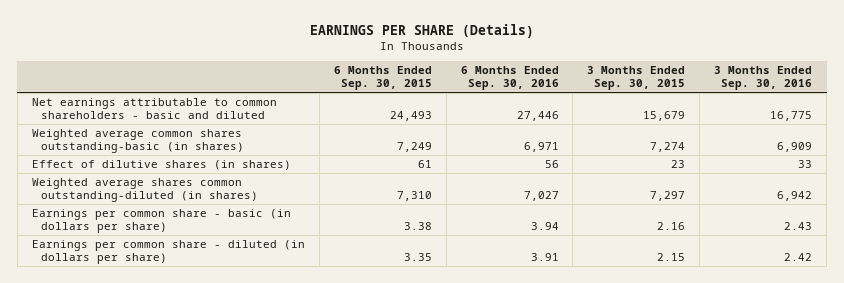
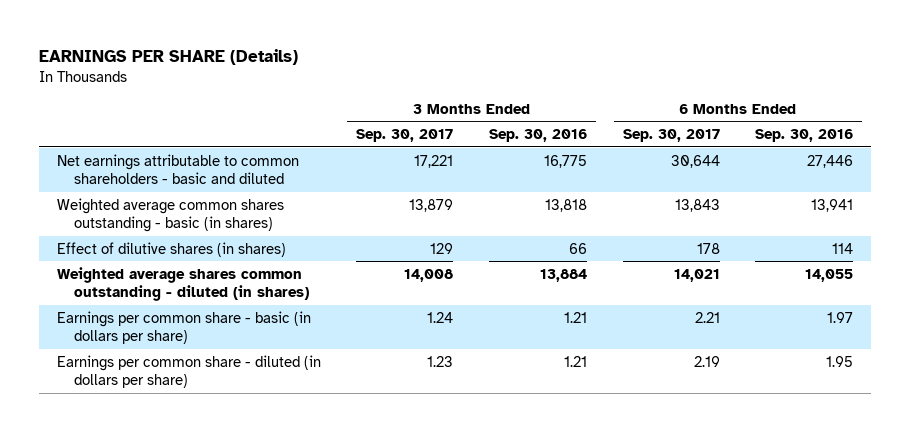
- | 6 Months Ended Sep. 30, 2015 | 6 Months Ended Sep. 30, 2016 | 3 Months Ended Sep. 30, 2015 | 3 Months Ended Sep. 30, 2016
+ | 3 Months Ended Sep. 30, 2017 | 3 Months Ended Sep. 30, 2016 | 6 Months Ended Sep. 30, 2017 | 6 Months Ended Sep. 30, 2016
- Weighted average common shares outstanding-basic (in shares) | 7,249 | 6,971 | 7,274 | 6,909
- Effect of dilutive shares (in shares) | 61 | 56 | 23 | 33
- Weighted average shares common outstanding-diluted (in shares) | 7,310 | 7,027 | 7,297 | 6,942
- Earnings per common share - basic (in dollars per share) | 3.38 | 3.94 | 2.16 | 2.43
- Earnings per common share - diluted (in dollars per share) | 3.35 | 3.91 | 2.15 | 2.42
+ Weighted average common shares outstanding - basic (in shares) | 13,879 | 13,818 | 13,843 | 13,941
+ Effect of dilutive shares (in shares) | 129 | 66 | 178 | 114
+ Weighted average shares common outstanding - diluted (in shares) | 14,008 | 13,884 | 14,021 | 14,055
+ Earnings per common share - basic (in dollars per share) | 1.24 | 1.21 | 2.21 | 1.97
+ Earnings per common share - diluted (in dollars per share) | 1.23 | 1.21 | 2.19 | 1.95

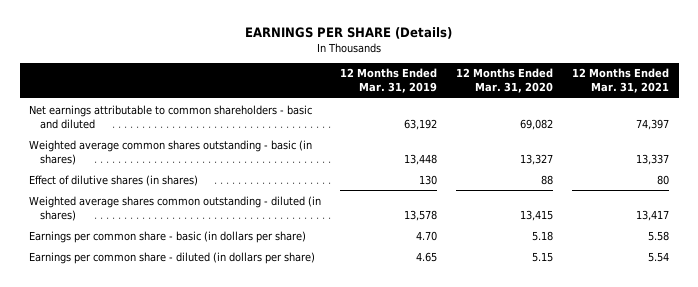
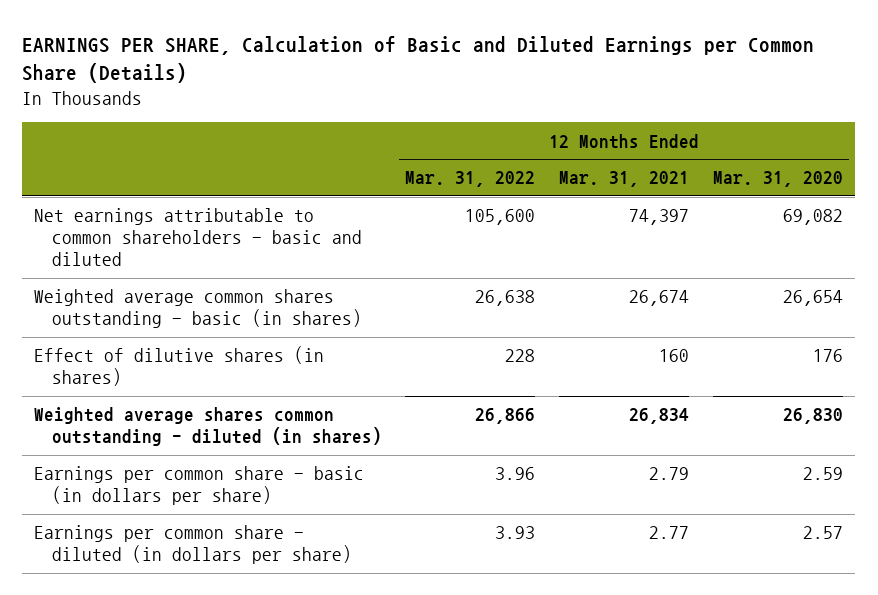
- EARNINGS PER SHARE (Details)
+ EARNINGS PER SHARE, Calculation of Basic and Diluted Earnings per Common Share (Details)
- | 12 Months Ended Mar. 31, 2019 | 12 Months Ended Mar. 31, 2020 | 12 Months Ended Mar. 31, 2021
+ | 12 Months Ended Mar. 31, 2022 | 12 Months Ended Mar. 31, 2021 | 12 Months Ended Mar. 31, 2020
- Weighted average common shares outstanding - basic (in shares) | 13,448 | 13,327 | 13,337
- Effect of dilutive shares (in shares) | 130 | 88 | 80
- Weighted average shares common outstanding - diluted (in shares) | 13,578 | 13,415 | 13,417
- Earnings per common share - basic (in dollars per share) | 4.70 | 5.18 | 5.58
- Earnings per common share - diluted (in dollars per share) | 4.65 | 5.15 | 5.54
+ Weighted average common shares outstanding - basic (in shares) | 26,638 | 26,674 | 26,654
+ Effect of dilutive shares (in shares) | 228 | 160 | 176
+ Weighted average shares common outstanding - diluted (in shares) | 26,866 | 26,834 | 26,830
+ Earnings per common share - basic (in dollars per share) | 3.96 | 2.79 | 2.59
+ Earnings per common share - diluted (in dollars per share) | 3.93 | 2.77 | 2.57

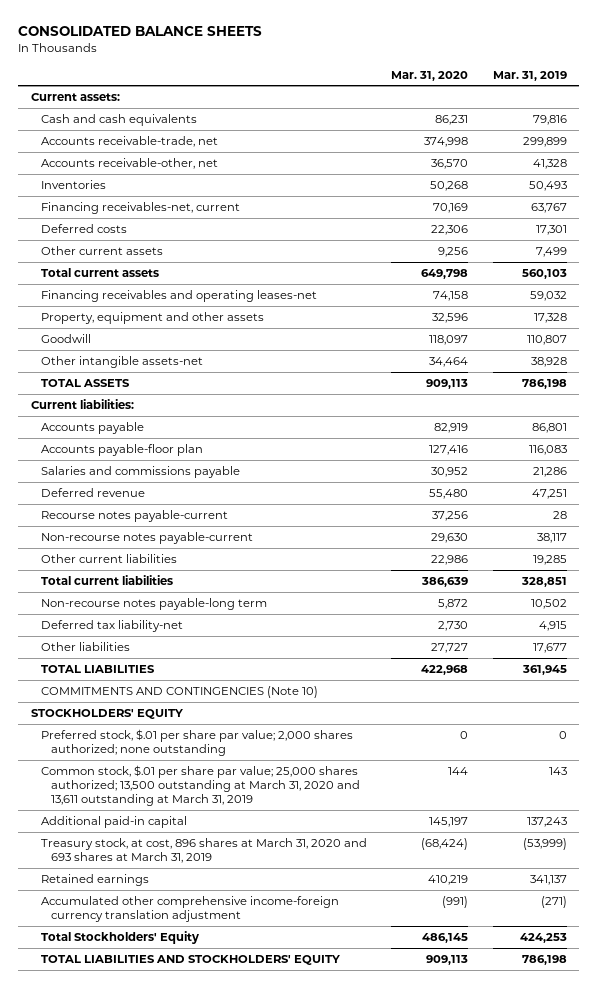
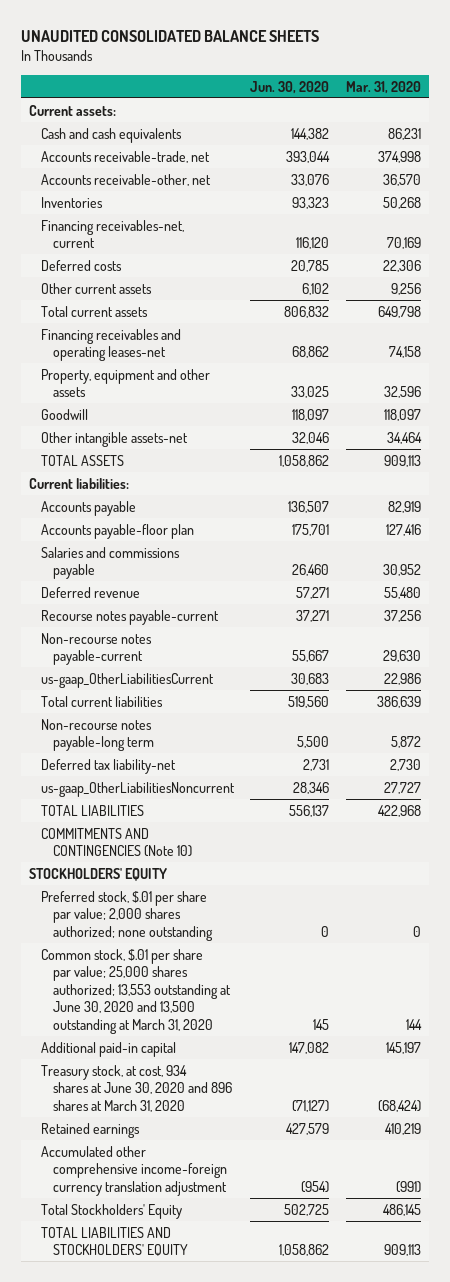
- CONSOLIDATED BALANCE SHEETS
+ UNAUDITED CONSOLIDATED BALANCE SHEETS
- | Mar. 31, 2020 | Mar. 31, 2019
+ | Jun. 30, 2020 | Mar. 31, 2020
- Other current liabilities | 22,986 | 19,285
+ us-gaap_OtherLiabilitiesCurrent | 30,683 | 22,986
- Other liabilities | 27,727 | 17,677
+ us-gaap_OtherLiabilitiesNoncurrent | 28,346 | 27,727
- Common stock, $.01 per share par value; 25,000 shares authorized; 13,500 outstanding at March 31, 2020 and 13,611 outstanding at March 31, 2019 | 144 | 143
+ Common stock, $.01 per share par value; 25,000 shares authorized; 13,553 outstanding at June 30, 2020 and 13,500 outstanding at March 31, 2020 | 145 | 144
- Treasury stock, at cost, 896 shares at March 31, 2020 and 693 shares at March 31, 2019 | (68,424) | (53,999)
+ Treasury stock, at cost, 934 shares at June 30, 2020 and 896 shares at March 31, 2020 | (71,127) | (68,424)

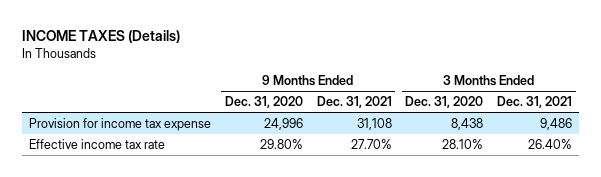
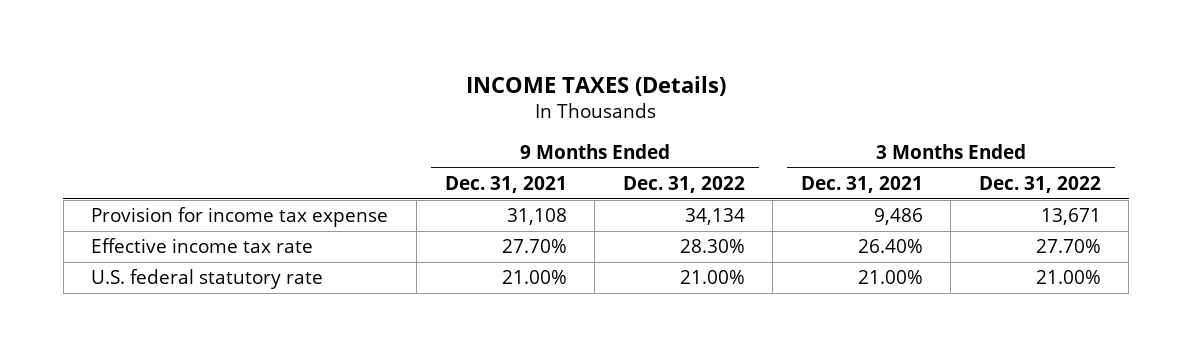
- | 9 Months Ended Dec. 31, 2020 | 9 Months Ended Dec. 31, 2021 | 3 Months Ended Dec. 31, 2020 | 3 Months Ended Dec. 31, 2021
+ | 9 Months Ended Dec. 31, 2021 | 9 Months Ended Dec. 31, 2022 | 3 Months Ended Dec. 31, 2021 | 3 Months Ended Dec. 31, 2022
+ U.S. federal statutory rate | 21.00% | 21.00% | 21.00% | 21.00%

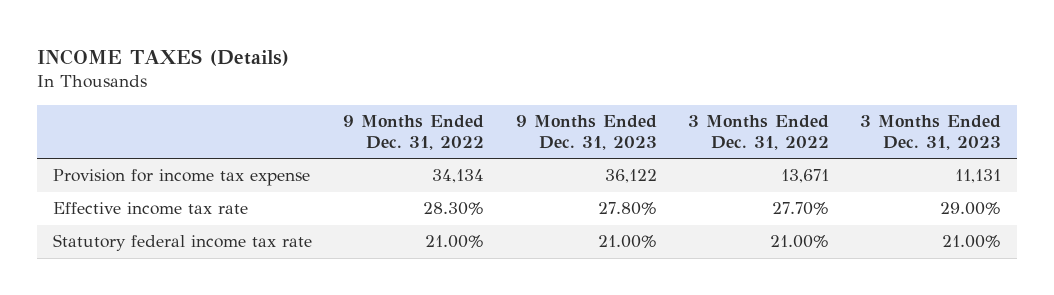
- | 9 Months Ended Dec. 31, 2021 | 9 Months Ended Dec. 31, 2022 | 3 Months Ended Dec. 31, 2021 | 3 Months Ended Dec. 31, 2022
+ | 9 Months Ended Dec. 31, 2022 | 9 Months Ended Dec. 31, 2023 | 3 Months Ended Dec. 31, 2022 | 3 Months Ended Dec. 31, 2023
- U.S. federal statutory rate | 21.00% | 21.00% | 21.00% | 21.00%
+ Statutory federal income tax rate | 21.00% | 21.00% | 21.00% | 21.00%

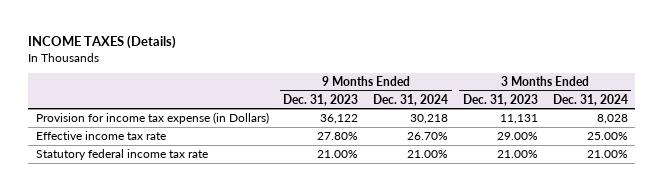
- | 9 Months Ended Dec. 31, 2022 | 9 Months Ended Dec. 31, 2023 | 3 Months Ended Dec. 31, 2022 | 3 Months Ended Dec. 31, 2023
+ | 9 Months Ended Dec. 31, 2023 | 9 Months Ended Dec. 31, 2024 | 3 Months Ended Dec. 31, 2023 | 3 Months Ended Dec. 31, 2024
- Provision for income tax expense | 34,134 | 36,122 | 13,671 | 11,131
+ Provision for income tax expense (in Dollars) | 36,122 | 30,218 | 11,131 | 8,028

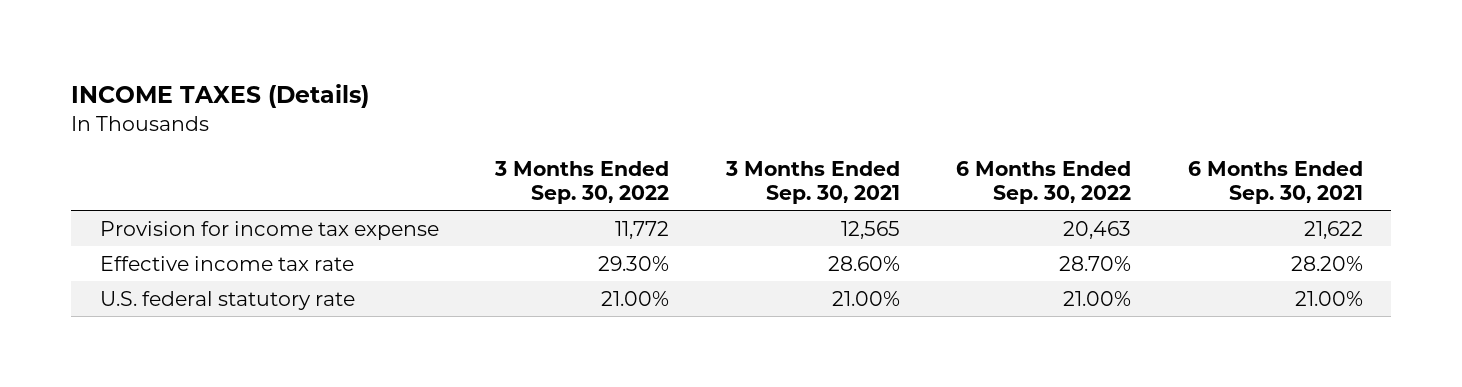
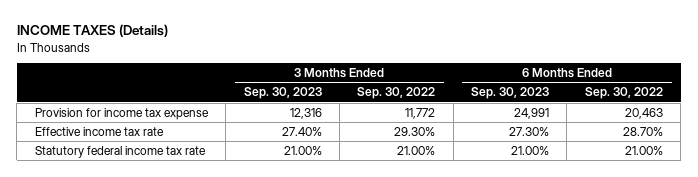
- | 3 Months Ended Sep. 30, 2022 | 3 Months Ended Sep. 30, 2021 | 6 Months Ended Sep. 30, 2022 | 6 Months Ended Sep. 30, 2021
+ | 3 Months Ended Sep. 30, 2023 | 3 Months Ended Sep. 30, 2022 | 6 Months Ended Sep. 30, 2023 | 6 Months Ended Sep. 30, 2022
- U.S. federal statutory rate | 21.00% | 21.00% | 21.00% | 21.00%
+ Statutory federal income tax rate | 21.00% | 21.00% | 21.00% | 21.00%

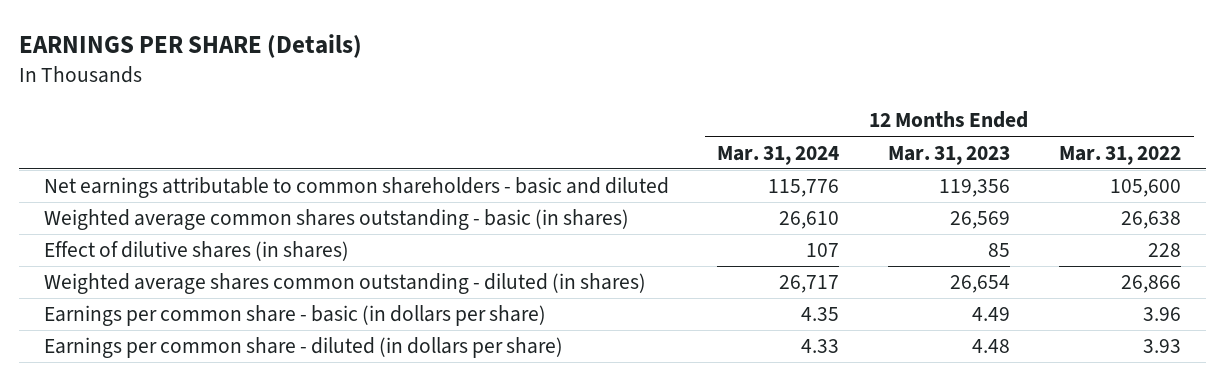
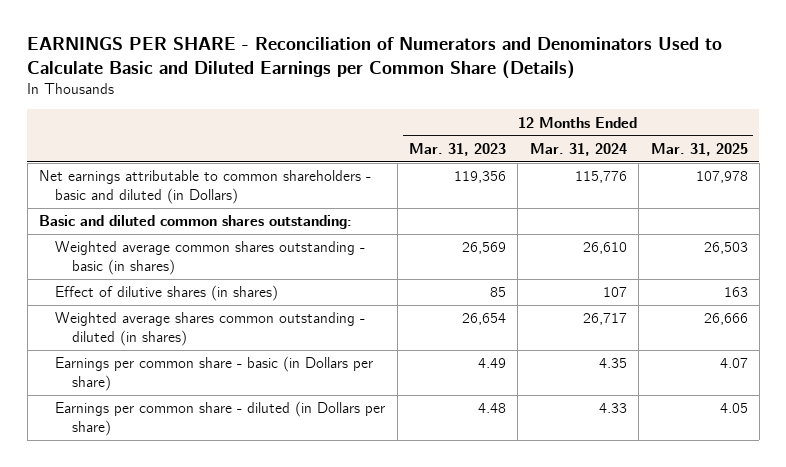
- EARNINGS PER SHARE (Details)
+ EARNINGS PER SHARE - Reconciliation of Numerators and Denominators Used to Calculate Basic and Diluted Earnings per Common Share (Details)
- | 12 Months Ended Mar. 31, 2024 | 12 Months Ended Mar. 31, 2023 | 12 Months Ended Mar. 31, 2022
+ | 12 Months Ended Mar. 31, 2023 | 12 Months Ended Mar. 31, 2024 | 12 Months Ended Mar. 31, 2025
- Net earnings attributable to common shareholders - basic and diluted | 115,776 | 119,356 | 105,600
+ Net earnings attributable to common shareholders - basic and diluted (in Dollars) | 119,356 | 115,776 | 107,978
+ Basic and diluted common shares outstanding:
- Earnings per common share - basic (in dollars per share) | 4.35 | 4.49 | 3.96
- Earnings per common share - diluted (in dollars per share) | 4.33 | 4.48 | 3.93
+ Earnings per common share - basic (in Dollars per share) | 4.49 | 4.35 | 4.07
+ Earnings per common share - diluted (in Dollars per share) | 4.48 | 4.33 | 4.05

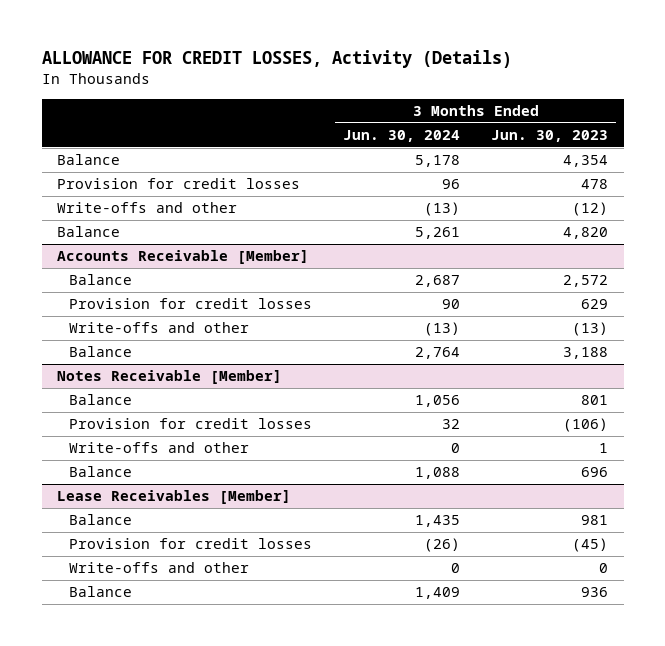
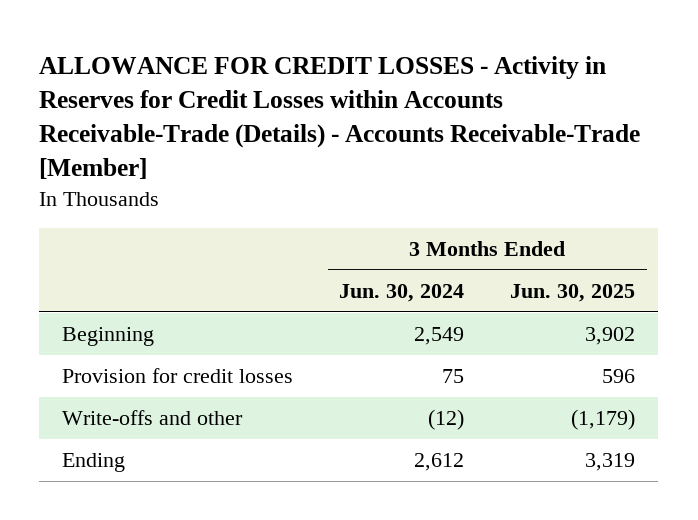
- ALLOWANCE FOR CREDIT LOSSES, Activity (Details)
+ ALLOWANCE FOR CREDIT LOSSES - Activity in Reserves for Credit Losses within Accounts Receivable-Trade (Details) - Accounts Receivable-Trade [Member]
- | 3 Months Ended Jun. 30, 2024 | 3 Months Ended Jun. 30, 2023
+ | 3 Months Ended Jun. 30, 2024 | 3 Months Ended Jun. 30, 2025
- Balance | 5,178 | 4,354
- Provision for credit losses | 96 | 478
- Write-offs and other | (13) | (12)
- Balance | 5,261 | 4,820
- Accounts Receivable [Member]
- Balance | 2,687 | 2,572
- Provision for credit losses | 90 | 629
- Write-offs and other | (13) | (13)
- Balance | 2,764 | 3,188
- Notes Receivable [Member]
- Balance | 1,056 | 801
- Provision for credit losses | 32 | (106)
- Write-offs and other | 0 | 1
- Balance | 1,088 | 696
- Lease Receivables [Member]
- Balance | 1,435 | 981
- Provision for credit losses | (26) | (45)
- Write-offs and other | 0 | 0
- Balance | 1,409 | 936
+ Beginning | 2,549 | 3,902
+ Provision for credit losses | 75 | 596
+ Write-offs and other | (12) | (1,179)
+ Ending | 2,612 | 3,319

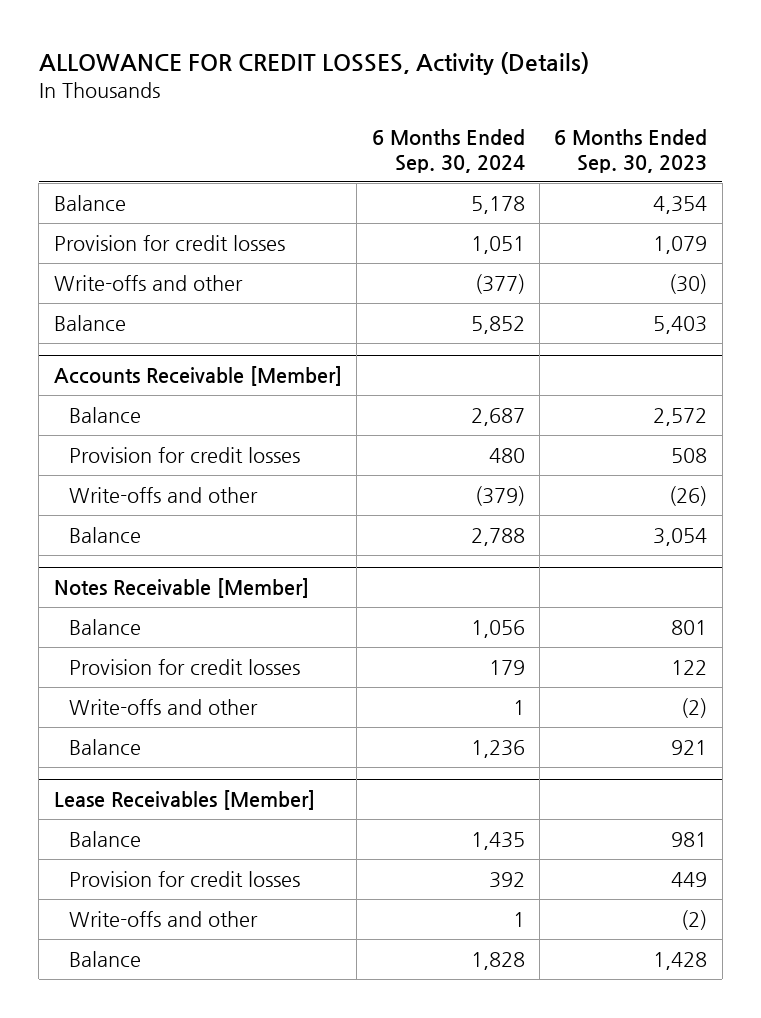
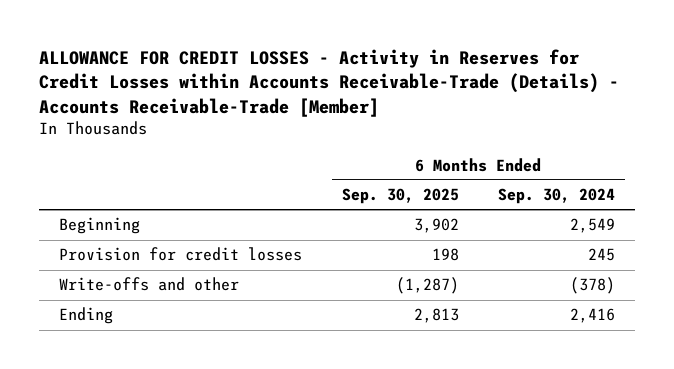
- ALLOWANCE FOR CREDIT LOSSES, Activity (Details)
+ ALLOWANCE FOR CREDIT LOSSES - Activity in Reserves for Credit Losses within Accounts Receivable-Trade (Details) - Accounts Receivable-Trade [Member]
- | 6 Months Ended Sep. 30, 2024 | 6 Months Ended Sep. 30, 2023
+ | 6 Months Ended Sep. 30, 2025 | 6 Months Ended Sep. 30, 2024
- Balance | 5,178 | 4,354
- Provision for credit losses | 1,051 | 1,079
- Write-offs and other | (377) | (30)
- Balance | 5,852 | 5,403
- Accounts Receivable [Member]
- Balance | 2,687 | 2,572
- Provision for credit losses | 480 | 508
- Write-offs and other | (379) | (26)
- Balance | 2,788 | 3,054
- Notes Receivable [Member]
- Balance | 1,056 | 801
- Provision for credit losses | 179 | 122
- Write-offs and other | 1 | (2)
- Balance | 1,236 | 921
- Lease Receivables [Member]
- Balance | 1,435 | 981
- Provision for credit losses | 392 | 449
- Write-offs and other | 1 | (2)
- Balance | 1,828 | 1,428
+ Beginning | 3,902 | 2,549
+ Provision for credit losses | 198 | 245
+ Write-offs and other | (1,287) | (378)
+ Ending | 2,813 | 2,416

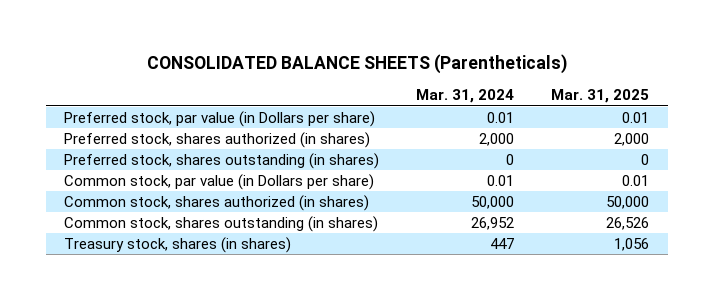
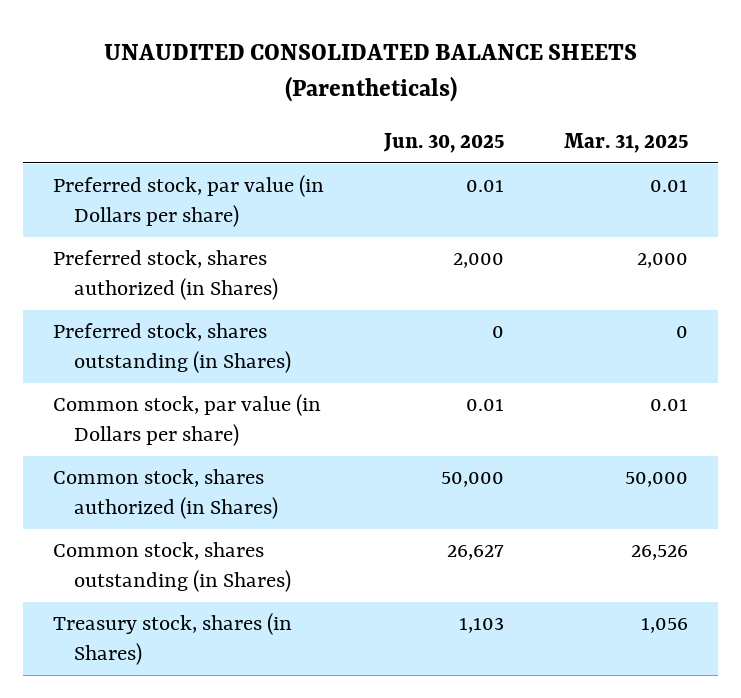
- CONSOLIDATED BALANCE SHEETS (Parentheticals)
+ UNAUDITED CONSOLIDATED BALANCE SHEETS (Parentheticals)
- | Mar. 31, 2024 | Mar. 31, 2025
+ | Jun. 30, 2025 | Mar. 31, 2025
- Preferred stock, shares authorized (in shares) | 2,000 | 2,000
- Preferred stock, shares outstanding (in shares) | 0 | 0
+ Preferred stock, shares authorized (in Shares) | 2,000 | 2,000
+ Preferred stock, shares outstanding (in Shares) | 0 | 0
- Common stock, shares authorized (in shares) | 50,000 | 50,000
- Common stock, shares outstanding (in shares) | 26,952 | 26,526
- Treasury stock, shares (in shares) | 447 | 1,056
+ Common stock, shares authorized (in Shares) | 50,000 | 50,000
+ Common stock, shares outstanding (in Shares) | 26,627 | 26,526
+ Treasury stock, shares (in Shares) | 1,103 | 1,056

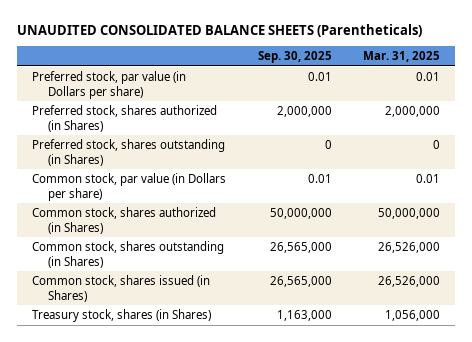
- | Jun. 30, 2025 | Mar. 31, 2025
+ | Sep. 30, 2025 | Mar. 31, 2025
- Preferred stock, shares authorized (in Shares) | 2,000 | 2,000
+ Preferred stock, shares authorized (in Shares) | 2,000,000 | 2,000,000
- Common stock, shares authorized (in Shares) | 50,000 | 50,000
- Common stock, shares outstanding (in Shares) | 26,627 | 26,526
- Treasury stock, shares (in Shares) | 1,103 | 1,056
+ Common stock, shares authorized (in Shares) | 50,000,000 | 50,000,000
+ Common stock, shares outstanding (in Shares) | 26,565,000 | 26,526,000
+ Common stock, shares issued (in Shares) | 26,565,000 | 26,526,000
+ Treasury stock, shares (in Shares) | 1,163,000 | 1,056,000

